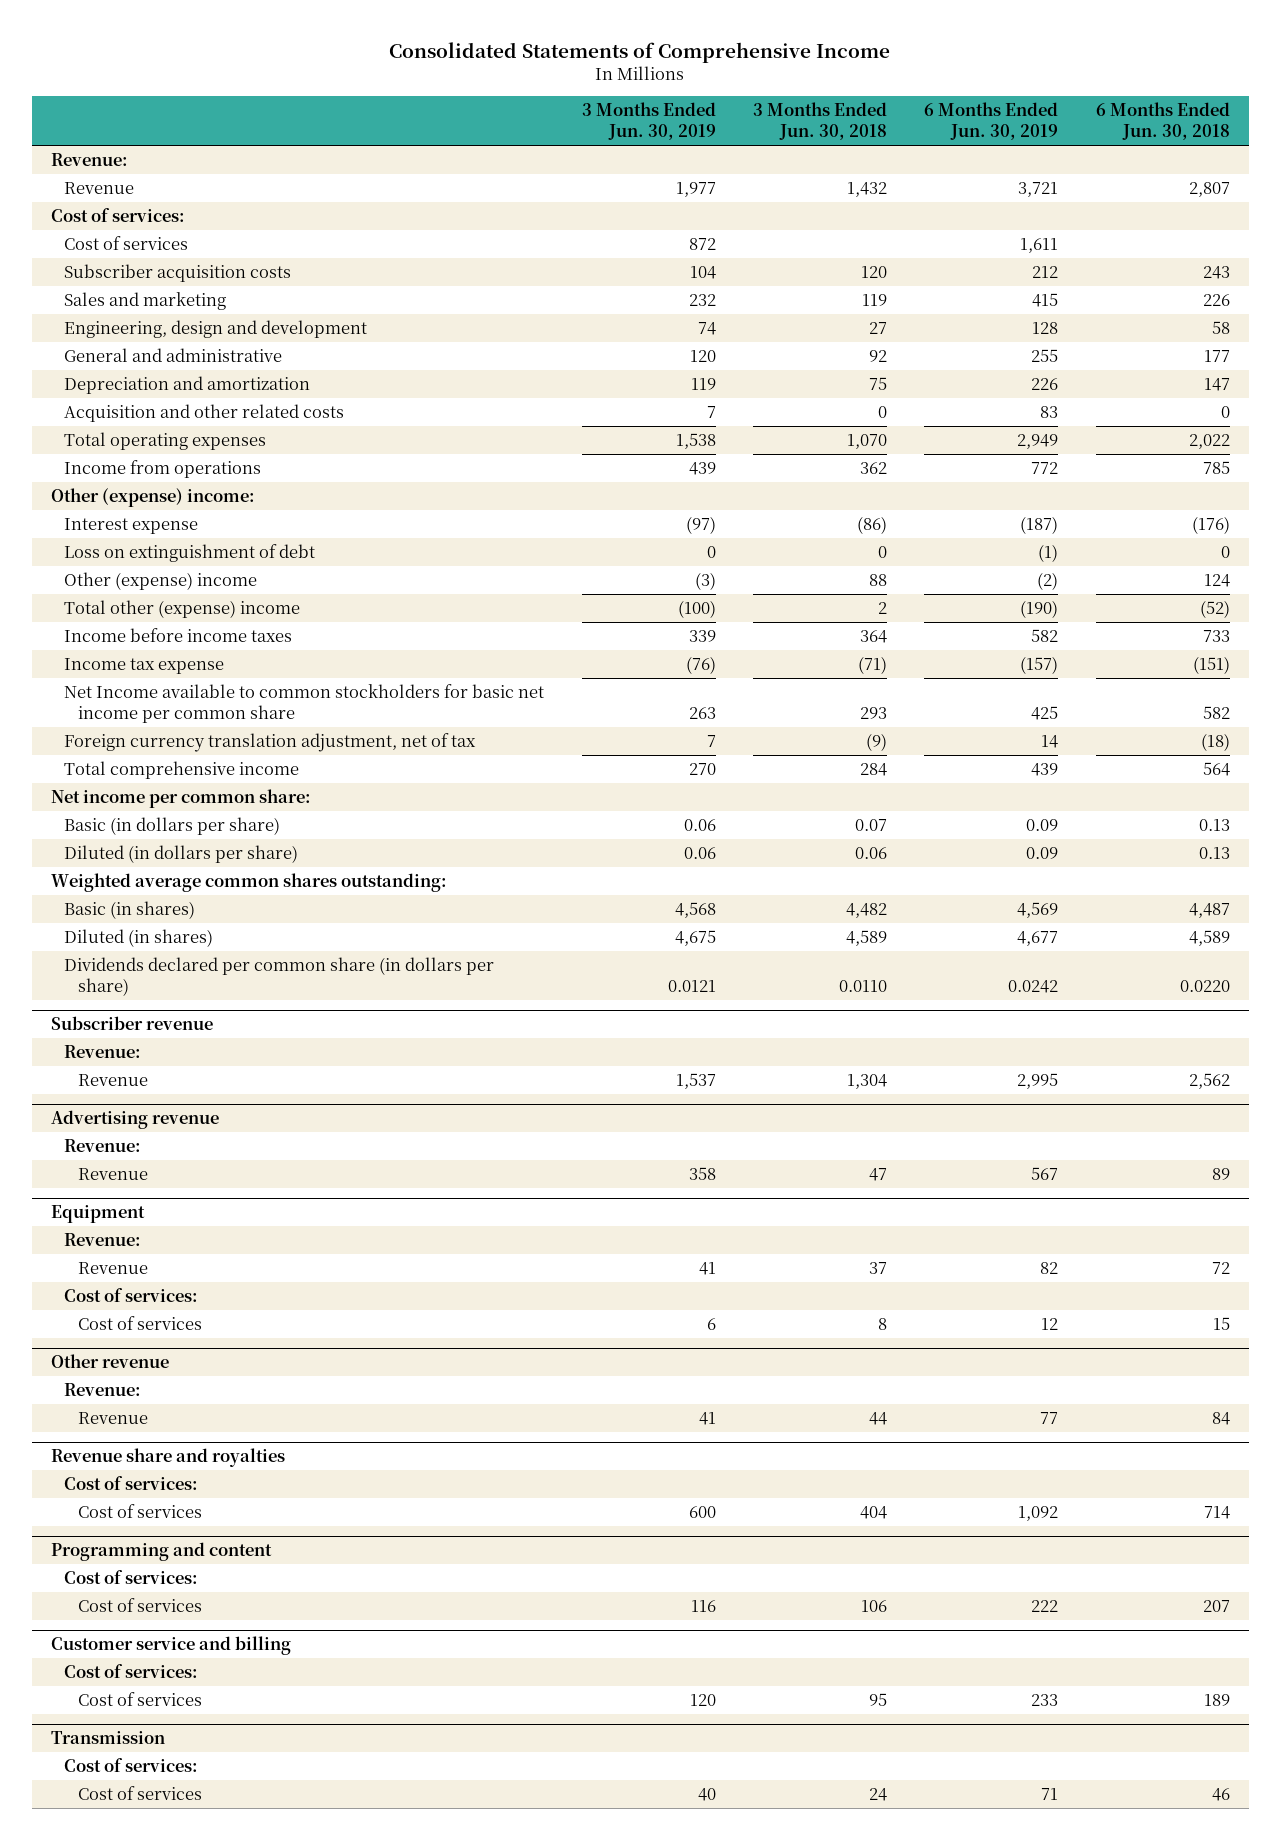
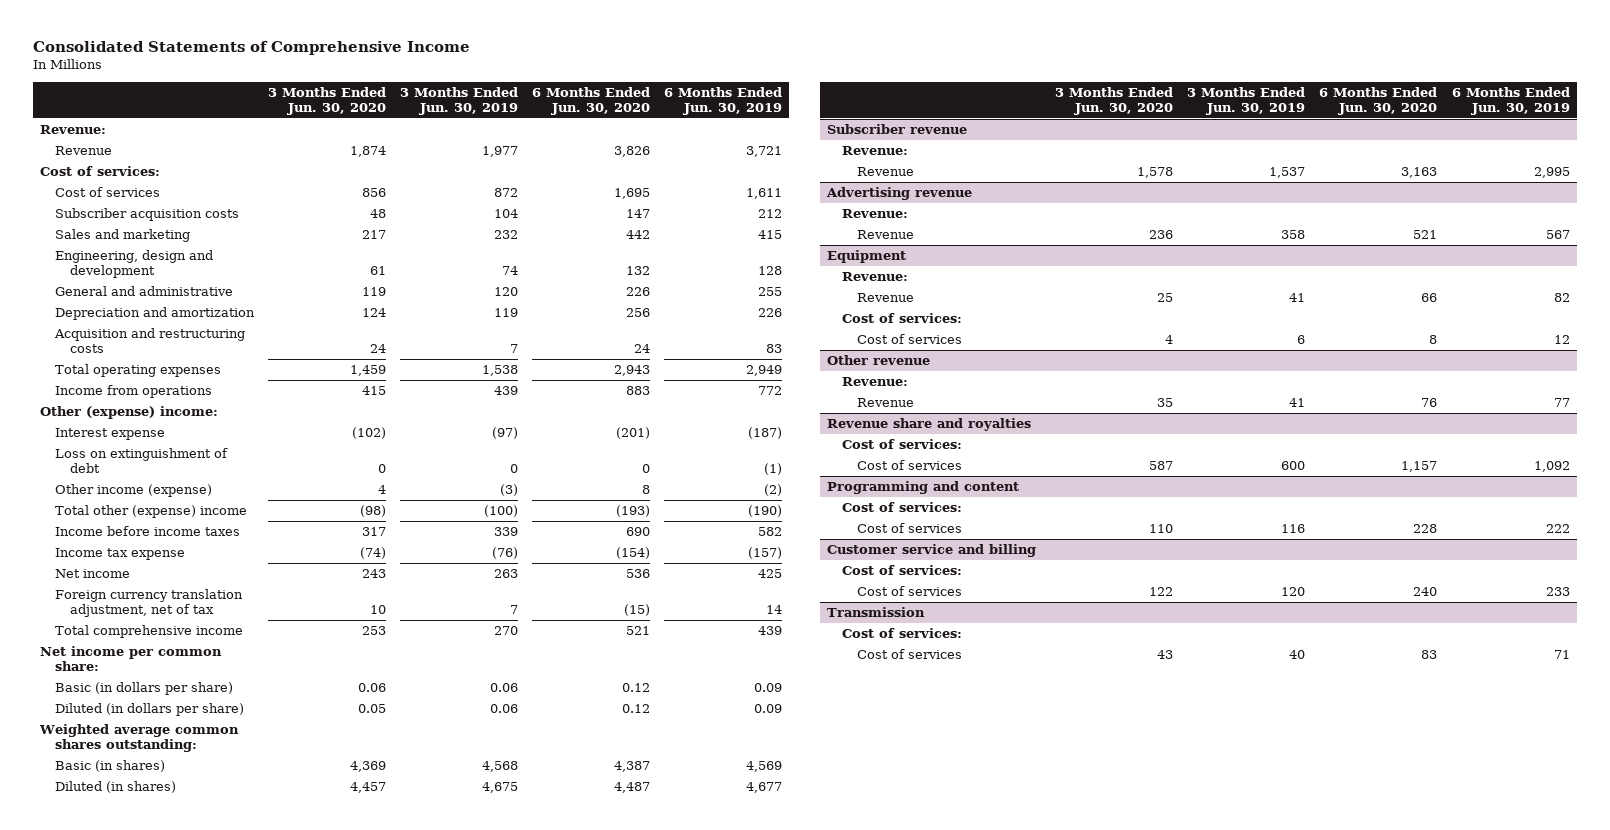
- | 3 Months Ended Jun. 30, 2019 | 3 Months Ended Jun. 30, 2018 | 6 Months Ended Jun. 30, 2019 | 6 Months Ended Jun. 30, 2018
+ | 3 Months Ended Jun. 30, 2020 | 3 Months Ended Jun. 30, 2019 | 6 Months Ended Jun. 30, 2020 | 6 Months Ended Jun. 30, 2019
- Acquisition and other related costs | 7 | 0 | 83 | 0
+ Acquisition and restructuring costs | 24 | 7 | 24 | 83
- Other (expense) income | (3) | 88 | (2) | 124
+ Other income (expense) | 4 | (3) | 8 | (2)
- Net Income available to common stockholders for basic net income per common share | 263 | 293 | 425 | 582
+ Net income | 243 | 263 | 536 | 425
- Dividends declared per common share (in dollars per share) | 0.0121 | 0.0110 | 0.0242 | 0.0220

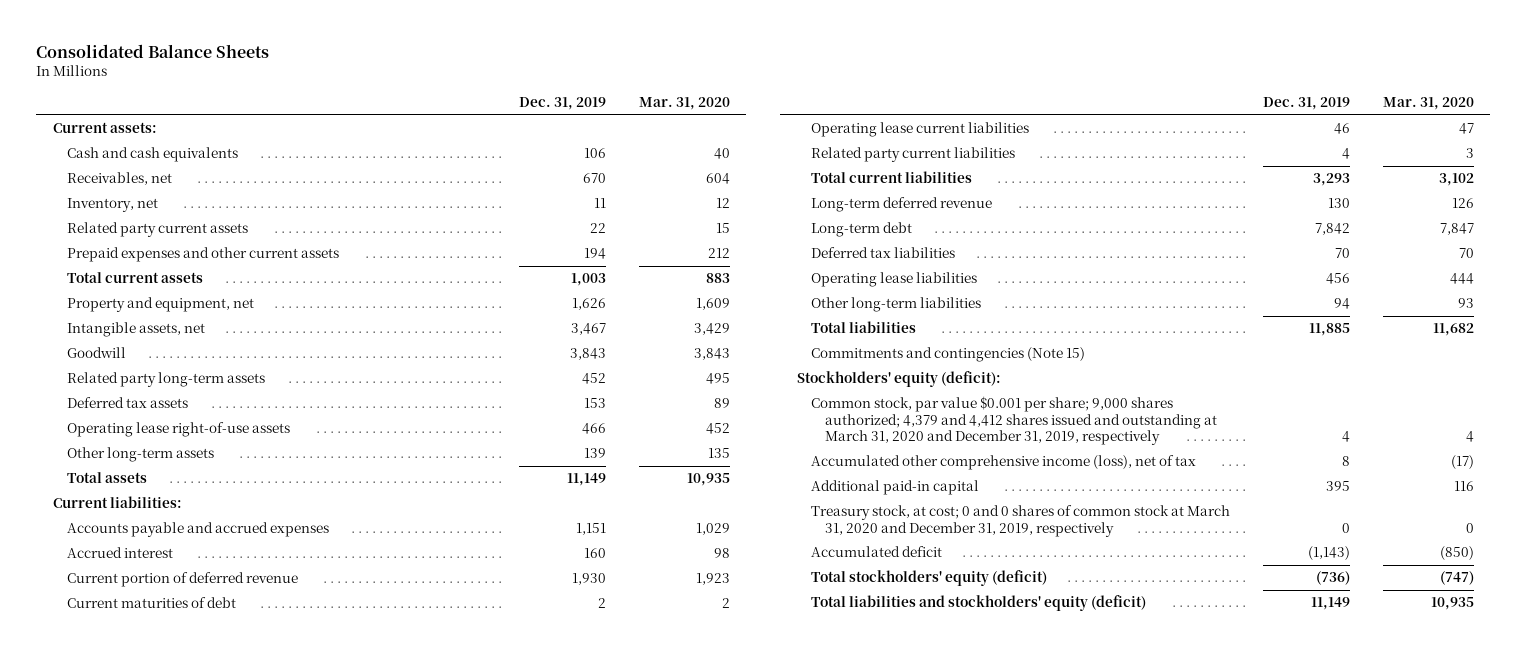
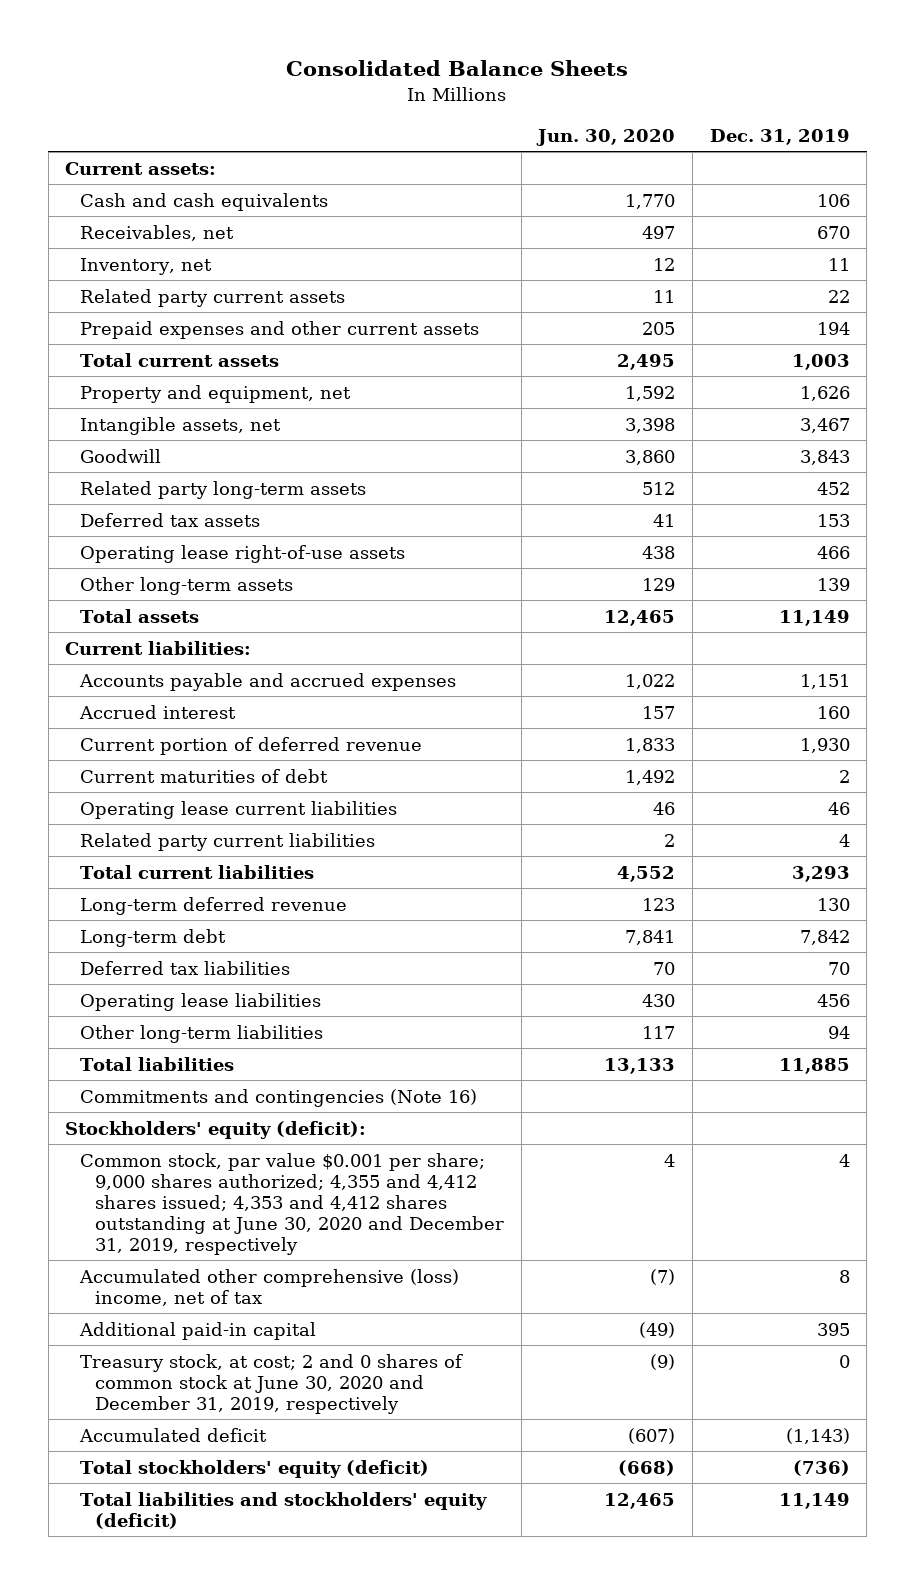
- | Dec. 31, 2019 | Mar. 31, 2020
+ | Jun. 30, 2020 | Dec. 31, 2019
- Commitments and contingencies (Note 15)
+ Commitments and contingencies (Note 16)
- Common stock, par value $0.001 per share; 9,000 shares authorized; 4,379 and 4,412 shares issued and outstanding at March 31, 2020 and December 31, 2019, respectively | 4 | 4
- Accumulated other comprehensive income (loss), net of tax | 8 | (17)
+ Common stock, par value $0.001 per share; 9,000 shares authorized; 4,355 and 4,412 shares issued; 4,353 and 4,412 shares outstanding at June 30, 2020 and December 31, 2019, respectively | 4 | 4
+ Accumulated other comprehensive (loss) income, net of tax | (7) | 8
- Treasury stock, at cost; 0 and 0 shares of common stock at March 31, 2020 and December 31, 2019, respectively | 0 | 0
+ Treasury stock, at cost; 2 and 0 shares of common stock at June 30, 2020 and December 31, 2019, respectively | (9) | 0

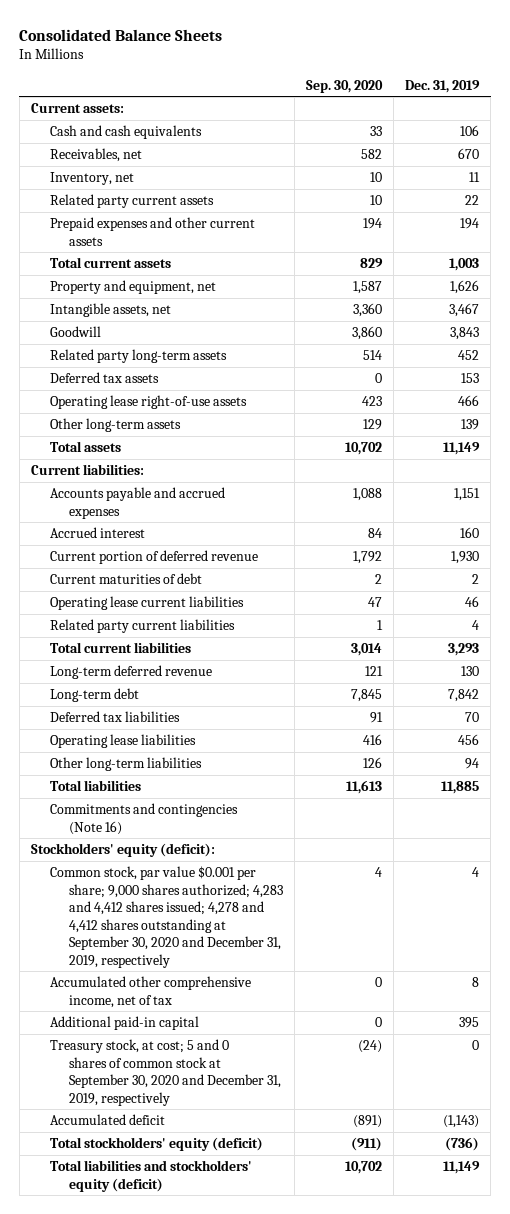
- | Jun. 30, 2020 | Dec. 31, 2019
+ | Sep. 30, 2020 | Dec. 31, 2019
- Common stock, par value $0.001 per share; 9,000 shares authorized; 4,355 and 4,412 shares issued; 4,353 and 4,412 shares outstanding at June 30, 2020 and December 31, 2019, respectively | 4 | 4
- Accumulated other comprehensive (loss) income, net of tax | (7) | 8
+ Common stock, par value $0.001 per share; 9,000 shares authorized; 4,283 and 4,412 shares issued; 4,278 and 4,412 shares outstanding at September 30, 2020 and December 31, 2019, respectively | 4 | 4
+ Accumulated other comprehensive income, net of tax | 0 | 8
- Treasury stock, at cost; 2 and 0 shares of common stock at June 30, 2020 and December 31, 2019, respectively | (9) | 0
+ Treasury stock, at cost; 5 and 0 shares of common stock at September 30, 2020 and December 31, 2019, respectively | (24) | 0

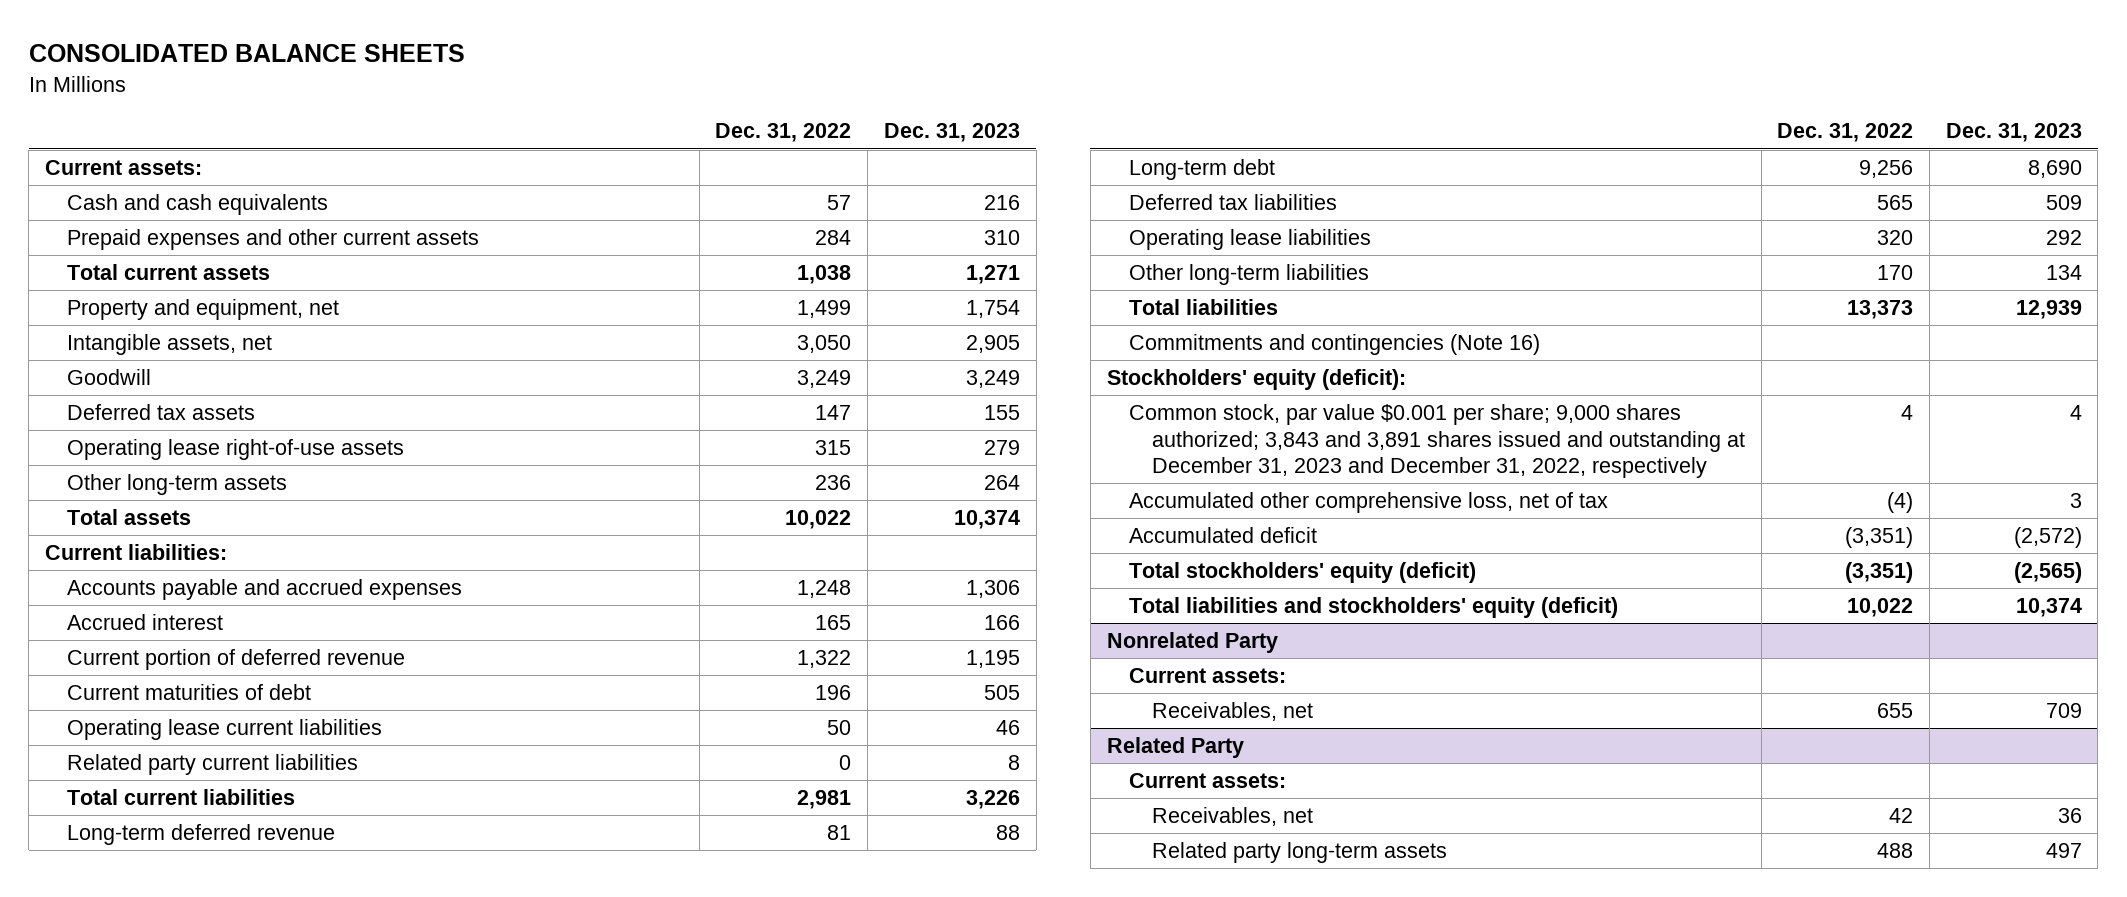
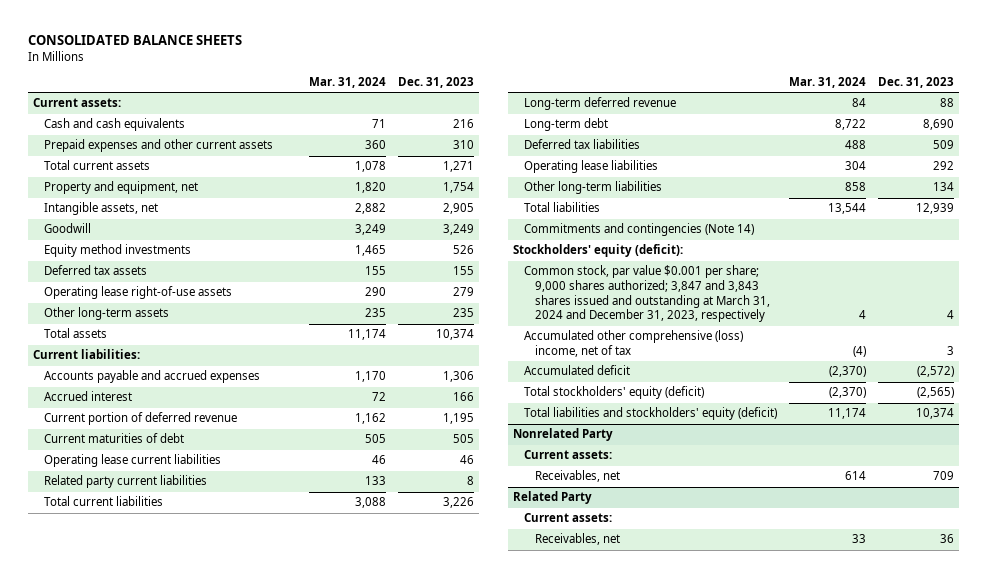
- | Dec. 31, 2022 | Dec. 31, 2023
+ | Mar. 31, 2024 | Dec. 31, 2023
+ Equity method investments | 1,465 | 526
- Other long-term assets | 236 | 264
+ Other long-term assets | 235 | 235
- Commitments and contingencies (Note 16)
+ Commitments and contingencies (Note 14)
- Common stock, par value $0.001 per share; 9,000 shares authorized; 3,843 and 3,891 shares issued and outstanding at December 31, 2023 and December 31, 2022, respectively | 4 | 4
- Accumulated other comprehensive loss, net of tax | (4) | 3
+ Common stock, par value $0.001 per share; 9,000 shares authorized; 3,847 and 3,843 shares issued and outstanding at March 31, 2024 and December 31, 2023, respectively | 4 | 4
+ Accumulated other comprehensive (loss) income, net of tax | (4) | 3
@ Related Party
- Related party long-term assets | 488 | 497

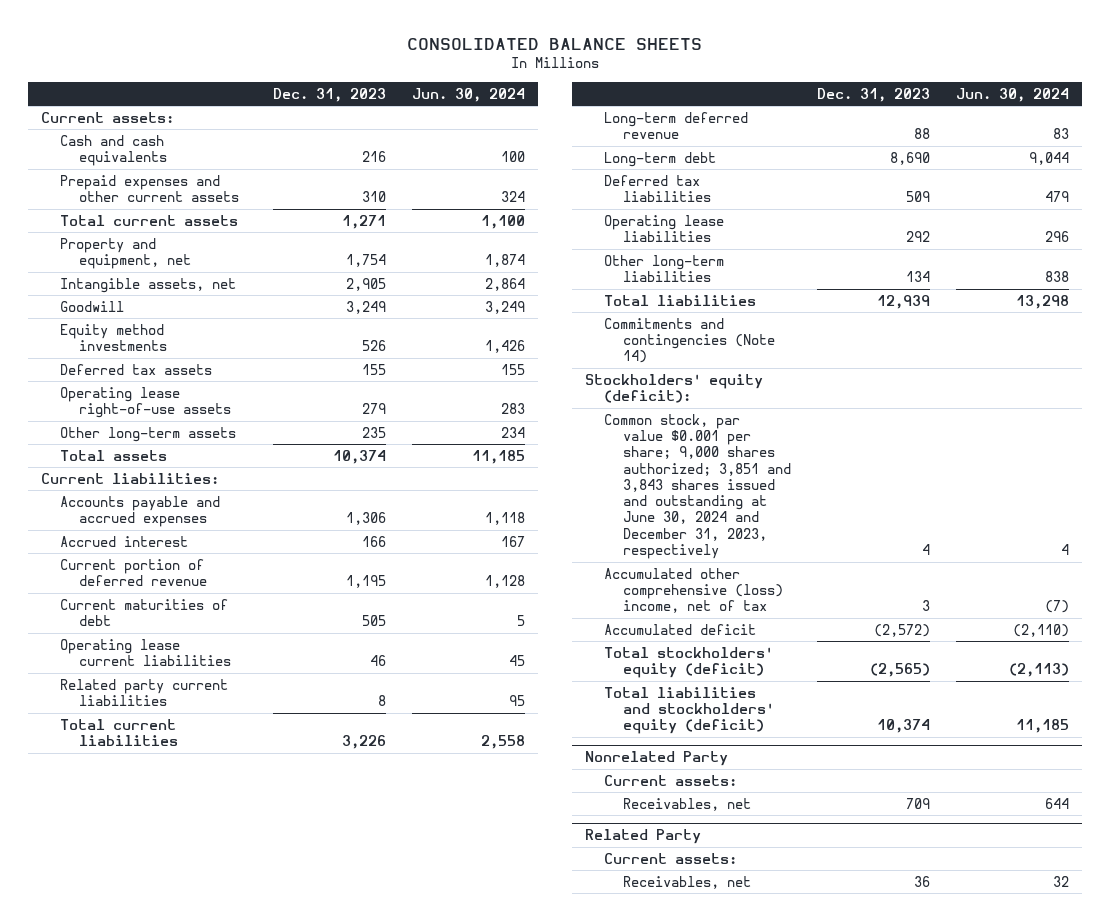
- | Mar. 31, 2024 | Dec. 31, 2023
+ | Dec. 31, 2023 | Jun. 30, 2024
- Common stock, par value $0.001 per share; 9,000 shares authorized; 3,847 and 3,843 shares issued and outstanding at March 31, 2024 and December 31, 2023, respectively | 4 | 4
+ Common stock, par value $0.001 per share; 9,000 shares authorized; 3,851 and 3,843 shares issued and outstanding at June 30, 2024 and December 31, 2023, respectively | 4 | 4

